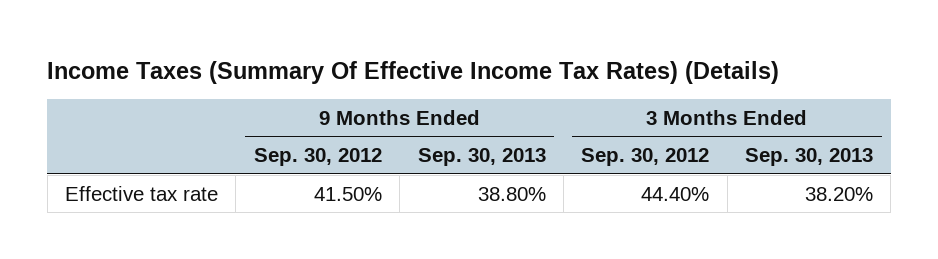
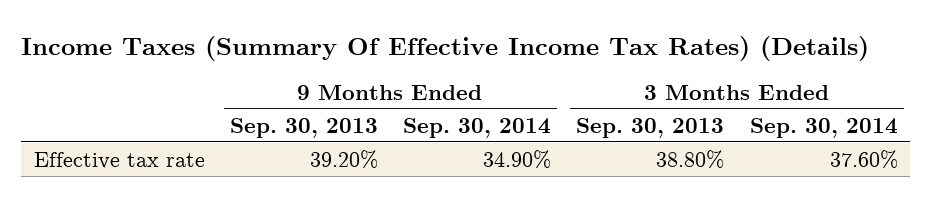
- | 9 Months Ended Sep. 30, 2012 | 9 Months Ended Sep. 30, 2013 | 3 Months Ended Sep. 30, 2012 | 3 Months Ended Sep. 30, 2013
+ | 9 Months Ended Sep. 30, 2013 | 9 Months Ended Sep. 30, 2014 | 3 Months Ended Sep. 30, 2013 | 3 Months Ended Sep. 30, 2014
- Effective tax rate | 41.50% | 38.80% | 44.40% | 38.20%
+ Effective tax rate | 39.20% | 34.90% | 38.80% | 37.60%

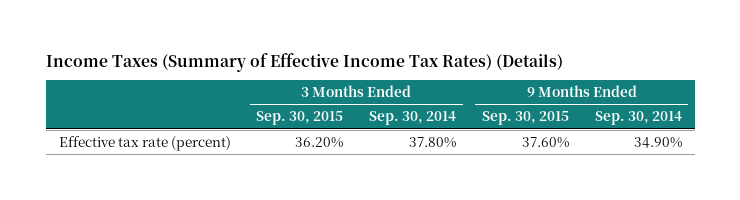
- Income Taxes (Summary Of Effective Income Tax Rates) (Details)
+ Income Taxes (Summary of Effective Income Tax Rates) (Details)
- | 9 Months Ended Sep. 30, 2013 | 9 Months Ended Sep. 30, 2014 | 3 Months Ended Sep. 30, 2013 | 3 Months Ended Sep. 30, 2014
+ | 3 Months Ended Sep. 30, 2015 | 3 Months Ended Sep. 30, 2014 | 9 Months Ended Sep. 30, 2015 | 9 Months Ended Sep. 30, 2014
- Effective tax rate | 39.20% | 34.90% | 38.80% | 37.60%
+ Effective tax rate (percent) | 36.20% | 37.80% | 37.60% | 34.90%

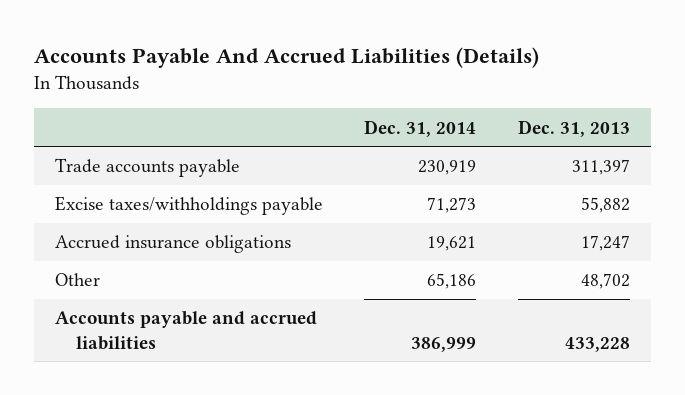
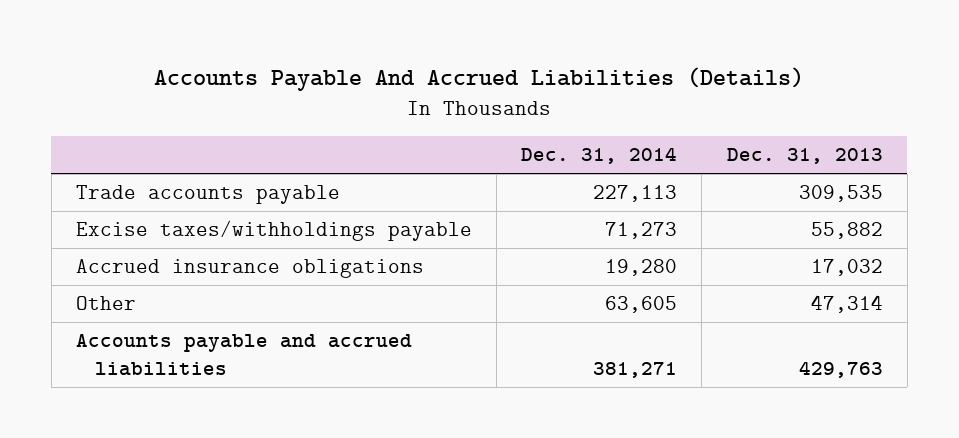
- Trade accounts payable | 230,919 | 311,397
+ Trade accounts payable | 227,113 | 309,535
- Accrued insurance obligations | 19,621 | 17,247
- Other | 65,186 | 48,702
- Accounts payable and accrued liabilities | 386,999 | 433,228
+ Accrued insurance obligations | 19,280 | 17,032
+ Other | 63,605 | 47,314
+ Accounts payable and accrued liabilities | 381,271 | 429,763

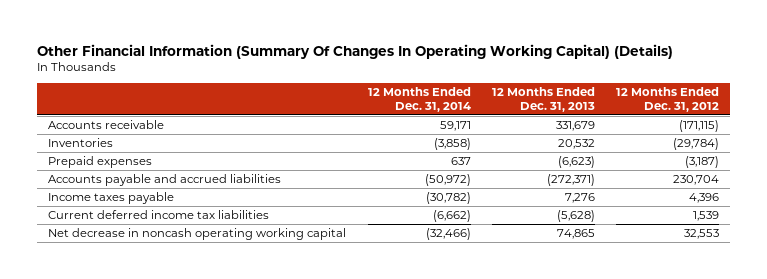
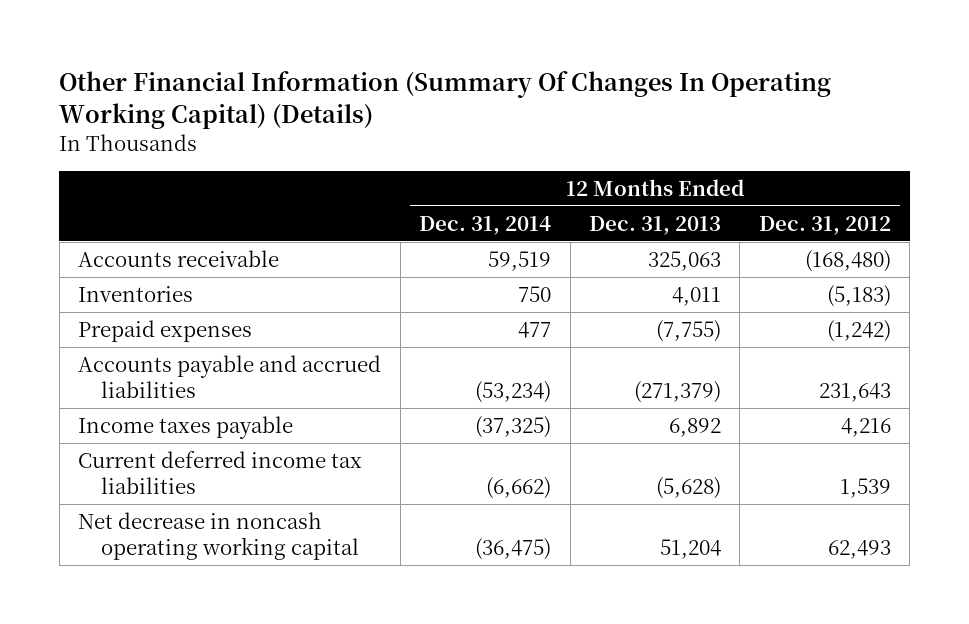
- Accounts receivable | 59,171 | 331,679 | (171,115)
- Inventories | (3,858) | 20,532 | (29,784)
- Prepaid expenses | 637 | (6,623) | (3,187)
- Accounts payable and accrued liabilities | (50,972) | (272,371) | 230,704
- Income taxes payable | (30,782) | 7,276 | 4,396
+ Accounts receivable | 59,519 | 325,063 | (168,480)
+ Inventories | 750 | 4,011 | (5,183)
+ Prepaid expenses | 477 | (7,755) | (1,242)
+ Accounts payable and accrued liabilities | (53,234) | (271,379) | 231,643
+ Income taxes payable | (37,325) | 6,892 | 4,216
- Net decrease in noncash operating working capital | (32,466) | 74,865 | 32,553
+ Net decrease in noncash operating working capital | (36,475) | 51,204 | 62,493

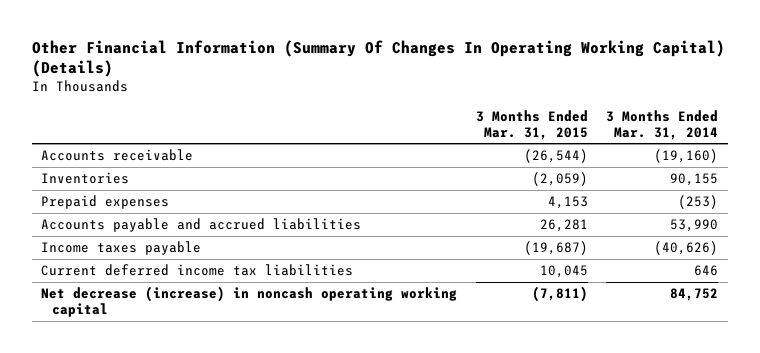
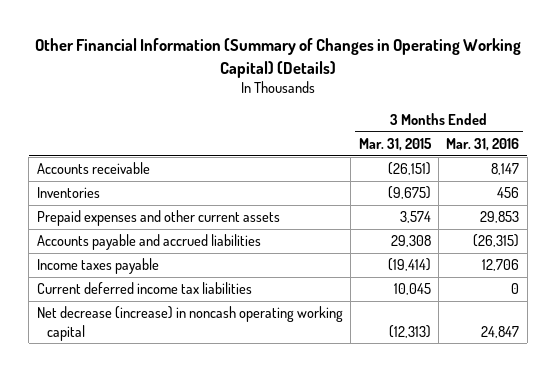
- Other Financial Information (Summary Of Changes In Operating Working Capital) (Details)
+ Other Financial Information (Summary of Changes in Operating Working Capital) (Details)
- | 3 Months Ended Mar. 31, 2015 | 3 Months Ended Mar. 31, 2014
+ | 3 Months Ended Mar. 31, 2015 | 3 Months Ended Mar. 31, 2016
- Accounts receivable | (26,544) | (19,160)
- Inventories | (2,059) | 90,155
- Prepaid expenses | 4,153 | (253)
- Accounts payable and accrued liabilities | 26,281 | 53,990
- Income taxes payable | (19,687) | (40,626)
+ Accounts receivable | (26,151) | 8,147
+ Inventories | (9,675) | 456
+ Prepaid expenses and other current assets | 3,574 | 29,853
+ Accounts payable and accrued liabilities | 29,308 | (26,315)
+ Income taxes payable | (19,414) | 12,706
- Net decrease (increase) in noncash operating working capital | (7,811) | 84,752
+ Net decrease (increase) in noncash operating working capital | (12,313) | 24,847

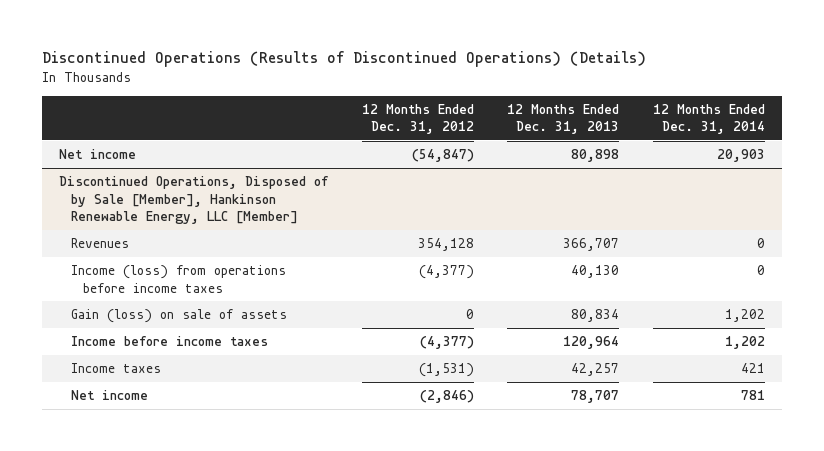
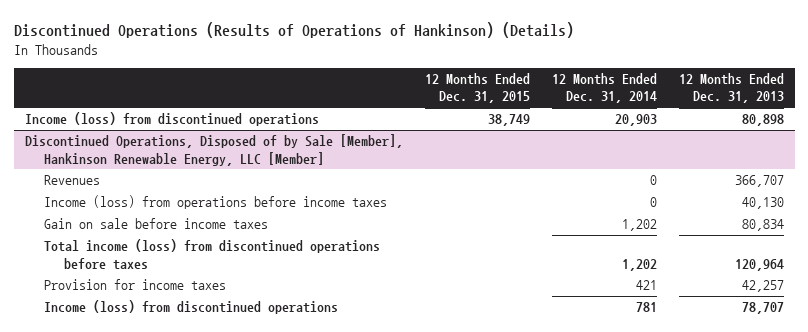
- Discontinued Operations (Results of Discontinued Operations) (Details)
+ Discontinued Operations (Results of Operations of Hankinson) (Details)
- | 12 Months Ended Dec. 31, 2012 | 12 Months Ended Dec. 31, 2013 | 12 Months Ended Dec. 31, 2014
+ | 12 Months Ended Dec. 31, 2015 | 12 Months Ended Dec. 31, 2014 | 12 Months Ended Dec. 31, 2013
- Net income | (54,847) | 80,898 | 20,903
+ Income (loss) from discontinued operations | 38,749 | 20,903 | 80,898
@ Discontinued Operations, Disposed of by Sale [Member], Hankinson Renewable Energy, LLC [Member]
- Gain (loss) on sale of assets | 0 | 80,834 | 1,202
- Income before income taxes | (4,377) | 120,964 | 1,202
- Income taxes | (1,531) | 42,257 | 421
- Net income | (2,846) | 78,707 | 781
+ Gain on sale before income taxes | | 1,202 | 80,834
+ Total income (loss) from discontinued operations before taxes | | 1,202 | 120,964
+ Provision for income taxes | | 421 | 42,257
+ Income (loss) from discontinued operations | | 781 | 78,707

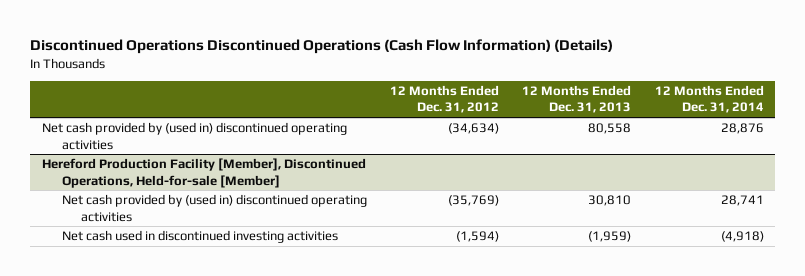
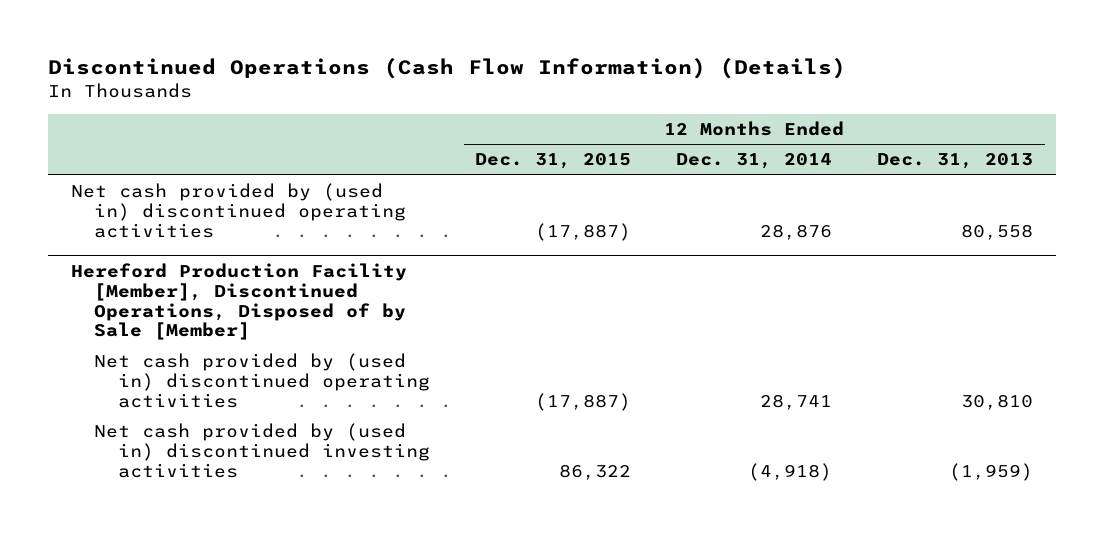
- Discontinued Operations Discontinued Operations (Cash Flow Information) (Details)
+ Discontinued Operations (Cash Flow Information) (Details)
- | 12 Months Ended Dec. 31, 2012 | 12 Months Ended Dec. 31, 2013 | 12 Months Ended Dec. 31, 2014
+ | 12 Months Ended Dec. 31, 2015 | 12 Months Ended Dec. 31, 2014 | 12 Months Ended Dec. 31, 2013
- Hereford Production Facility [Member], Discontinued Operations, Held-for-sale [Member]
+ Hereford Production Facility [Member], Discontinued Operations, Disposed of by Sale [Member]
- Net cash used in discontinued investing activities | (1,594) | (1,959) | (4,918)
+ Net cash provided by (used in) discontinued investing activities | 86,322 | (4,918) | (1,959)

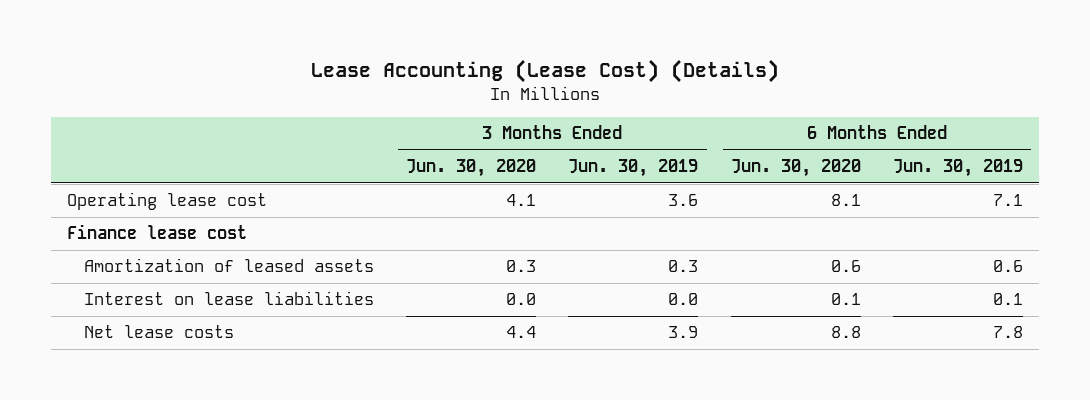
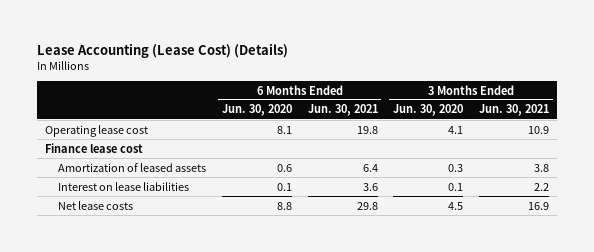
- | 3 Months Ended Jun. 30, 2020 | 3 Months Ended Jun. 30, 2019 | 6 Months Ended Jun. 30, 2020 | 6 Months Ended Jun. 30, 2019
+ | 6 Months Ended Jun. 30, 2020 | 6 Months Ended Jun. 30, 2021 | 3 Months Ended Jun. 30, 2020 | 3 Months Ended Jun. 30, 2021
- Interest on lease liabilities | 0.0 | 0.0 | 0.1 | 0.1
- Net lease costs | 4.4 | 3.9 | 8.8 | 7.8
+ Interest on lease liabilities | 0.1 | 3.6 | 0.1 | 2.2
+ Net lease costs | 8.8 | 29.8 | 4.5 | 16.9

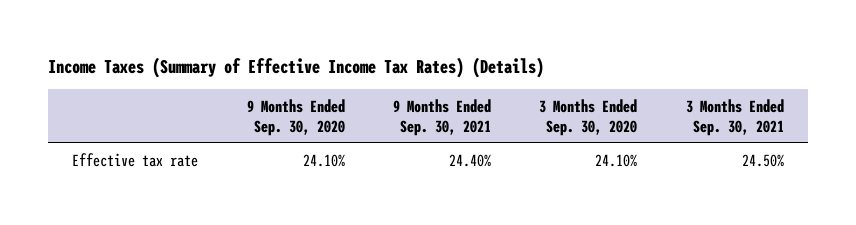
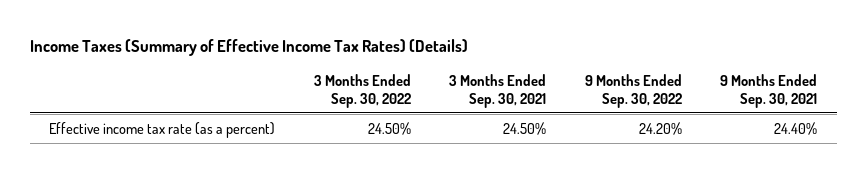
- | 9 Months Ended Sep. 30, 2020 | 9 Months Ended Sep. 30, 2021 | 3 Months Ended Sep. 30, 2020 | 3 Months Ended Sep. 30, 2021
+ | 3 Months Ended Sep. 30, 2022 | 3 Months Ended Sep. 30, 2021 | 9 Months Ended Sep. 30, 2022 | 9 Months Ended Sep. 30, 2021
- Effective tax rate | 24.10% | 24.40% | 24.10% | 24.50%
+ Effective income tax rate (as a percent) | 24.50% | 24.50% | 24.20% | 24.40%

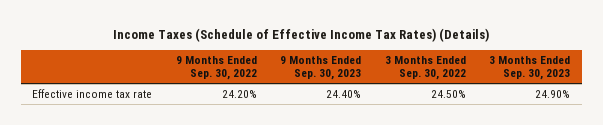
- Income Taxes (Summary of Effective Income Tax Rates) (Details)
+ Income Taxes (Schedule of Effective Income Tax Rates) (Details)
- | 3 Months Ended Sep. 30, 2022 | 3 Months Ended Sep. 30, 2021 | 9 Months Ended Sep. 30, 2022 | 9 Months Ended Sep. 30, 2021
+ | 9 Months Ended Sep. 30, 2022 | 9 Months Ended Sep. 30, 2023 | 3 Months Ended Sep. 30, 2022 | 3 Months Ended Sep. 30, 2023
- Effective income tax rate (as a percent) | 24.50% | 24.50% | 24.20% | 24.40%
+ Effective income tax rate | 24.20% | 24.40% | 24.50% | 24.90%

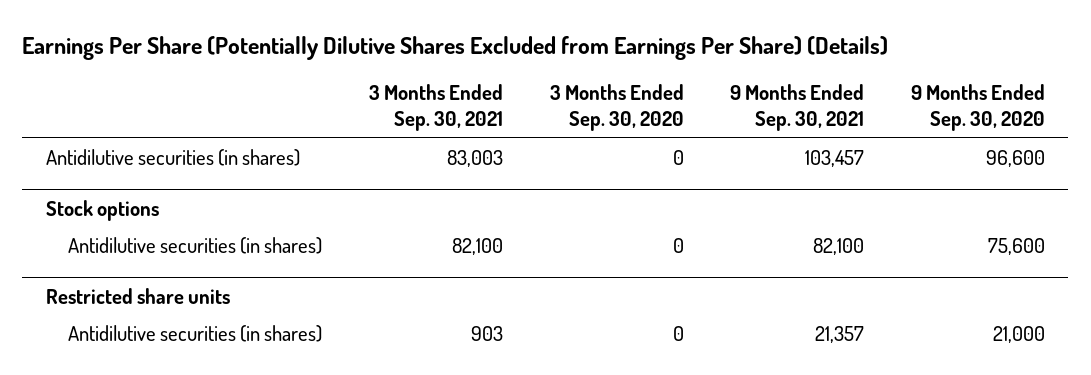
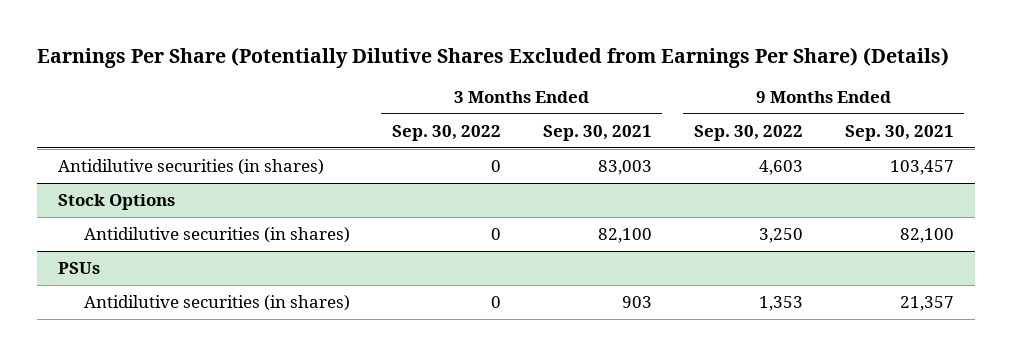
- | 3 Months Ended Sep. 30, 2021 | 3 Months Ended Sep. 30, 2020 | 9 Months Ended Sep. 30, 2021 | 9 Months Ended Sep. 30, 2020
+ | 3 Months Ended Sep. 30, 2022 | 3 Months Ended Sep. 30, 2021 | 9 Months Ended Sep. 30, 2022 | 9 Months Ended Sep. 30, 2021
- Stock options
+ Stock Options
- Restricted share units
+ PSUs

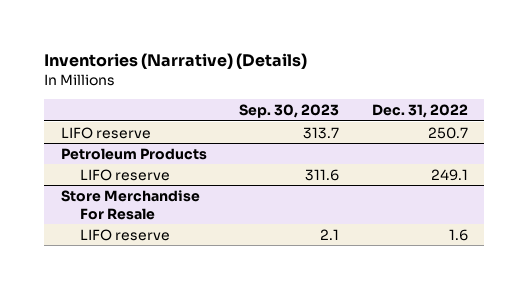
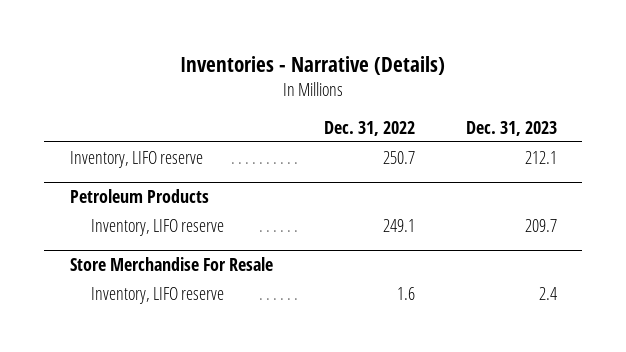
- Inventories (Narrative) (Details)
+ Inventories - Narrative (Details)
- | Sep. 30, 2023 | Dec. 31, 2022
+ | Dec. 31, 2022 | Dec. 31, 2023
- LIFO reserve | 313.7 | 250.7
+ Inventory, LIFO reserve | 250.7 | 212.1
@ Petroleum Products
- LIFO reserve | 311.6 | 249.1
+ Inventory, LIFO reserve | 249.1 | 209.7
@ Store Merchandise For Resale
- LIFO reserve | 2.1 | 1.6
+ Inventory, LIFO reserve | 1.6 | 2.4

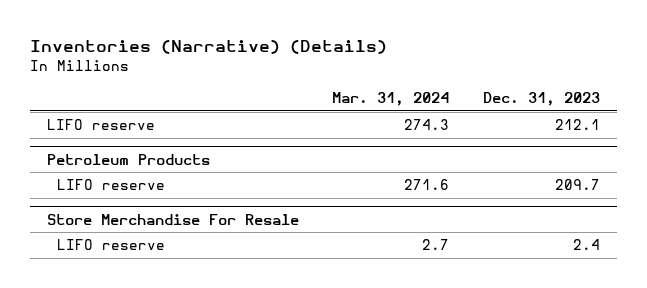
- Inventories - Narrative (Details)
+ Inventories (Narrative) (Details)
- | Dec. 31, 2022 | Dec. 31, 2023
+ | Mar. 31, 2024 | Dec. 31, 2023
- Inventory, LIFO reserve | 250.7 | 212.1
+ LIFO reserve | 274.3 | 212.1
@ Petroleum Products
- Inventory, LIFO reserve | 249.1 | 209.7
+ LIFO reserve | 271.6 | 209.7
@ Store Merchandise For Resale
- Inventory, LIFO reserve | 1.6 | 2.4
+ LIFO reserve | 2.7 | 2.4

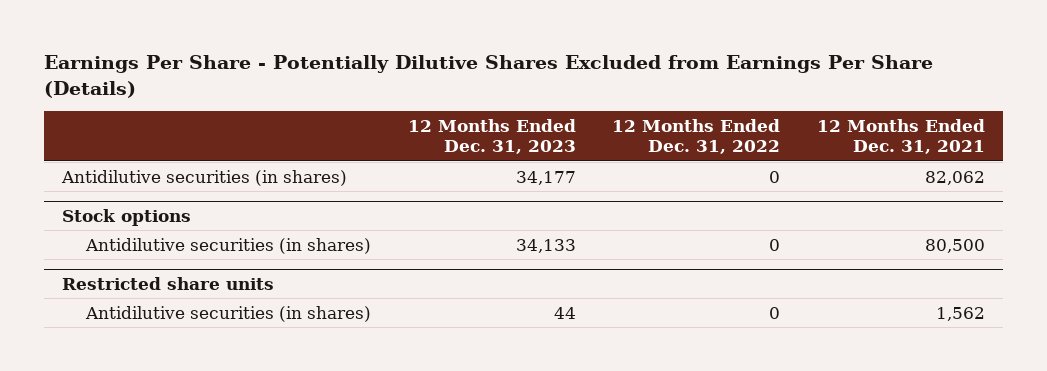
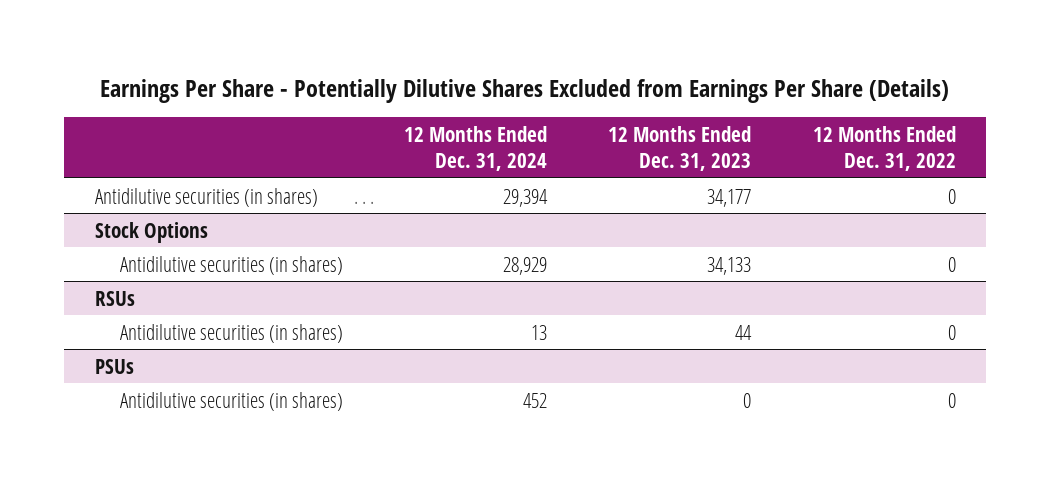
- | 12 Months Ended Dec. 31, 2023 | 12 Months Ended Dec. 31, 2022 | 12 Months Ended Dec. 31, 2021
+ | 12 Months Ended Dec. 31, 2024 | 12 Months Ended Dec. 31, 2023 | 12 Months Ended Dec. 31, 2022
- Stock options
+ Stock Options
- Restricted share units
+ RSUs
+ PSUs
+ Antidilutive securities (in shares) | 452 | 0 | 0

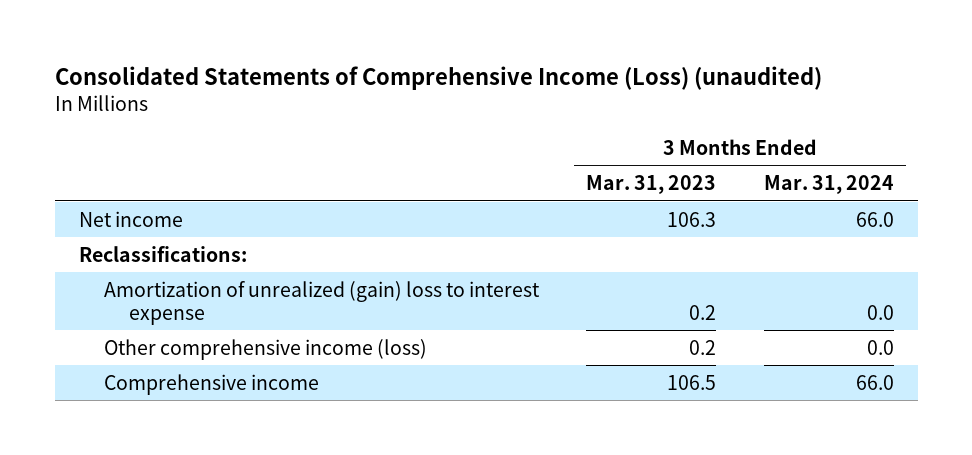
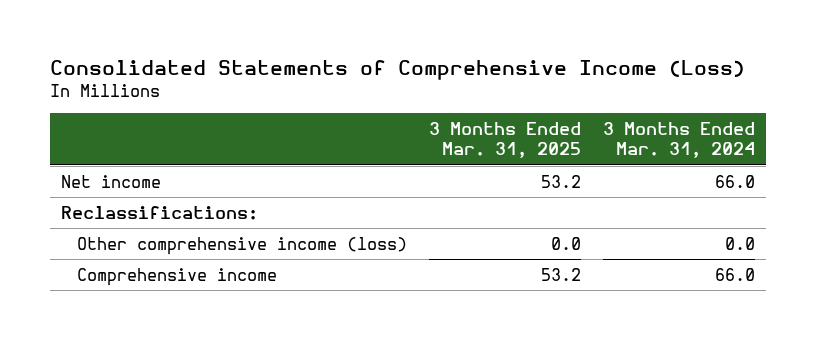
- Consolidated Statements of Comprehensive Income (Loss) (unaudited)
+ Consolidated Statements of Comprehensive Income (Loss)
- | 3 Months Ended Mar. 31, 2023 | 3 Months Ended Mar. 31, 2024
+ | 3 Months Ended Mar. 31, 2025 | 3 Months Ended Mar. 31, 2024
- Amortization of unrealized (gain) loss to interest expense | 0.2 | 0.0

